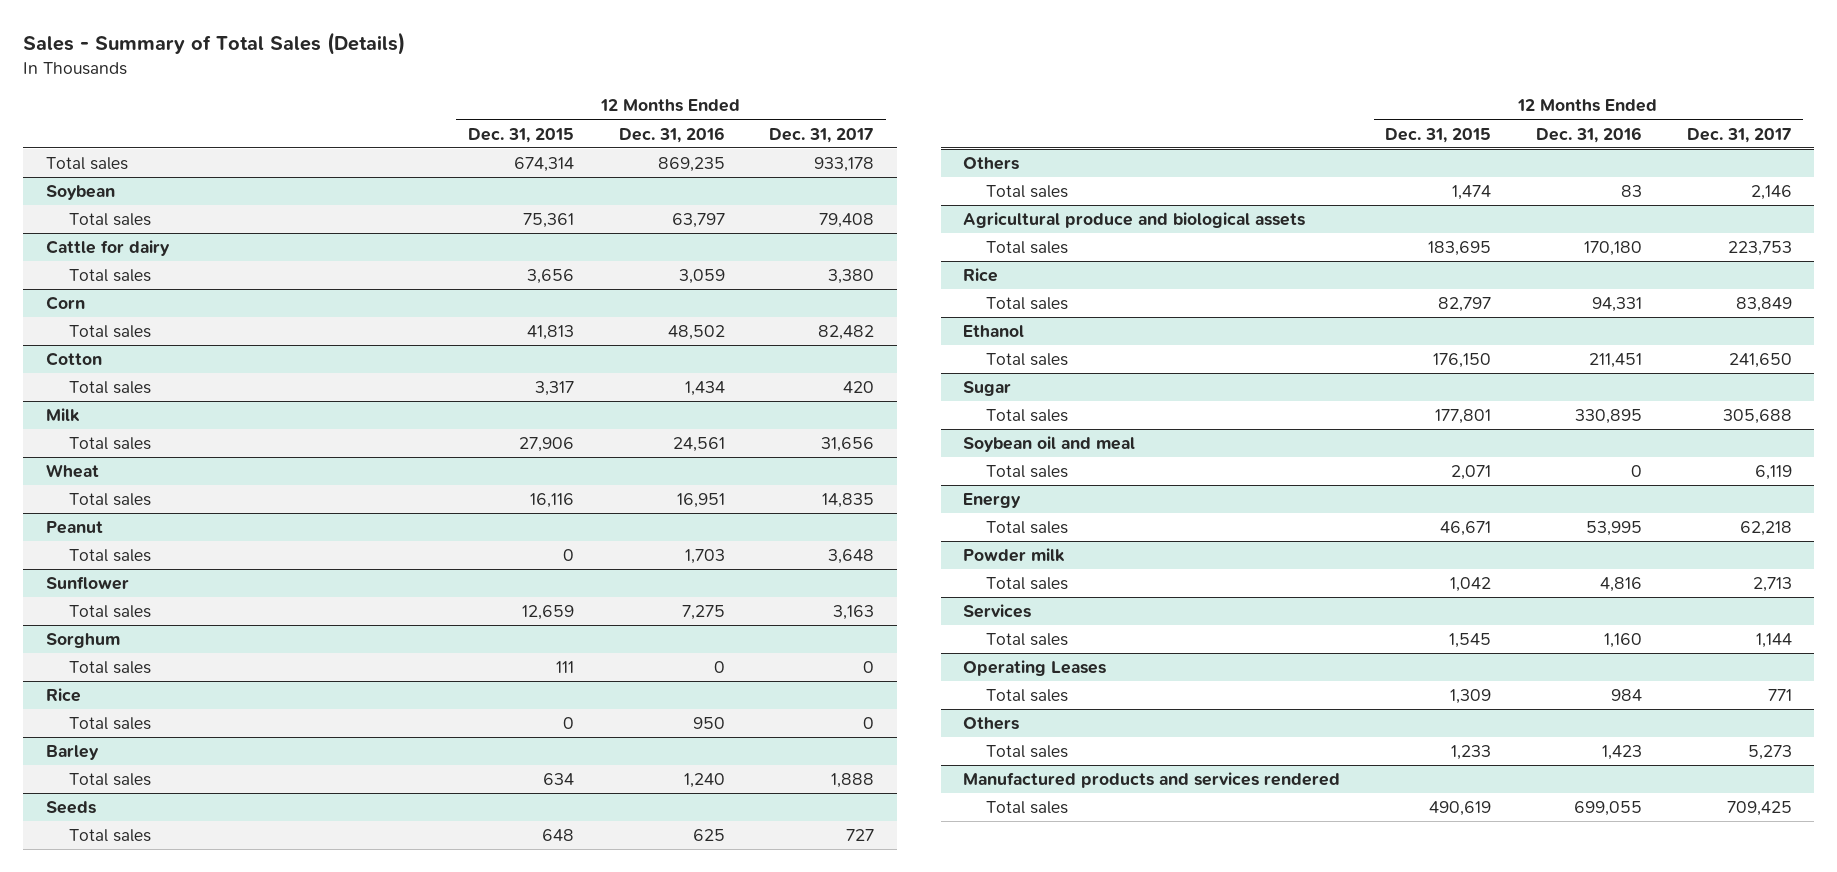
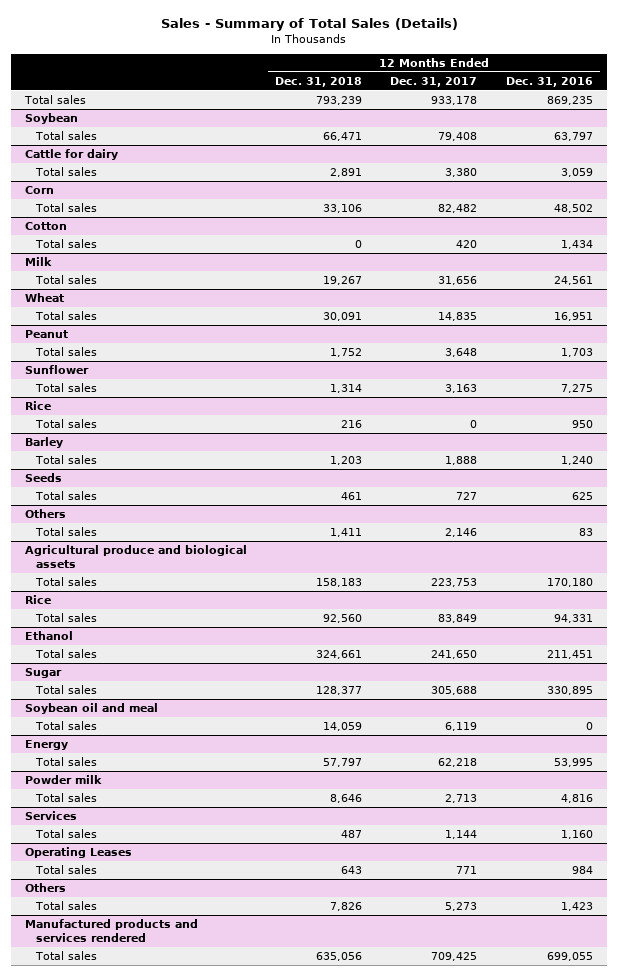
- | 12 Months Ended Dec. 31, 2015 | 12 Months Ended Dec. 31, 2016 | 12 Months Ended Dec. 31, 2017
+ | 12 Months Ended Dec. 31, 2018 | 12 Months Ended Dec. 31, 2017 | 12 Months Ended Dec. 31, 2016
- Sorghum
- Total sales | 111 | 0 | 0

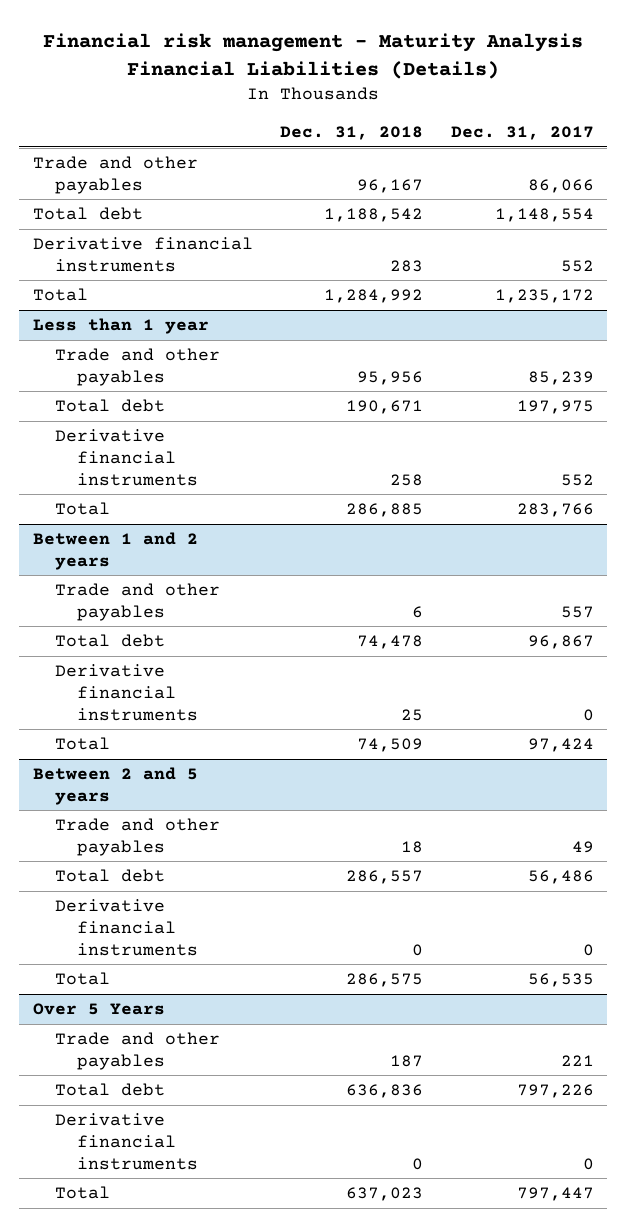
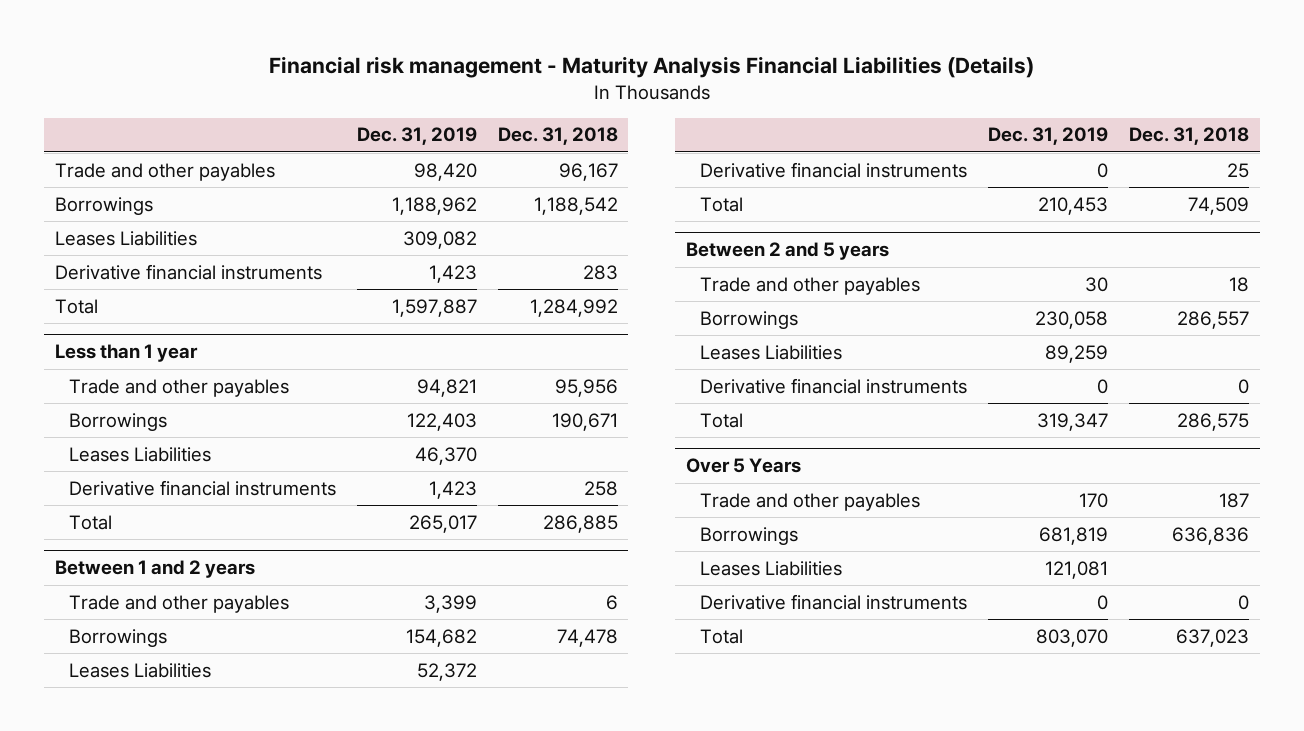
- | Dec. 31, 2018 | Dec. 31, 2017
+ | Dec. 31, 2019 | Dec. 31, 2018
- Total debt | 1,188,542 | 1,148,554
+ Borrowings | 1,188,962 | 1,188,542
+ Leases Liabilities | 309,082 |
@ Less than 1 year
- Total debt | 190,671 | 197,975
+ Borrowings | 122,403 | 190,671
+ Leases Liabilities | 46,370 |
@ Between 1 and 2 years
- Total debt | 74,478 | 96,867
+ Borrowings | 154,682 | 74,478
+ Leases Liabilities | 52,372 |
@ Between 2 and 5 years
- Total debt | 286,557 | 56,486
+ Borrowings | 230,058 | 286,557
+ Leases Liabilities | 89,259 |
@ Over 5 Years
- Total debt | 636,836 | 797,226
+ Borrowings | 681,819 | 636,836
+ Leases Liabilities | 121,081 |

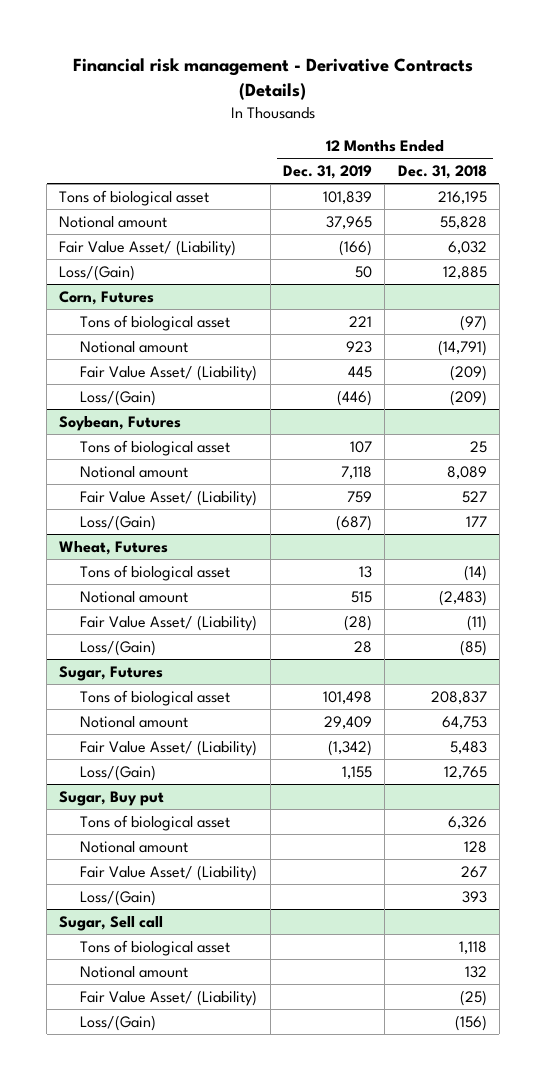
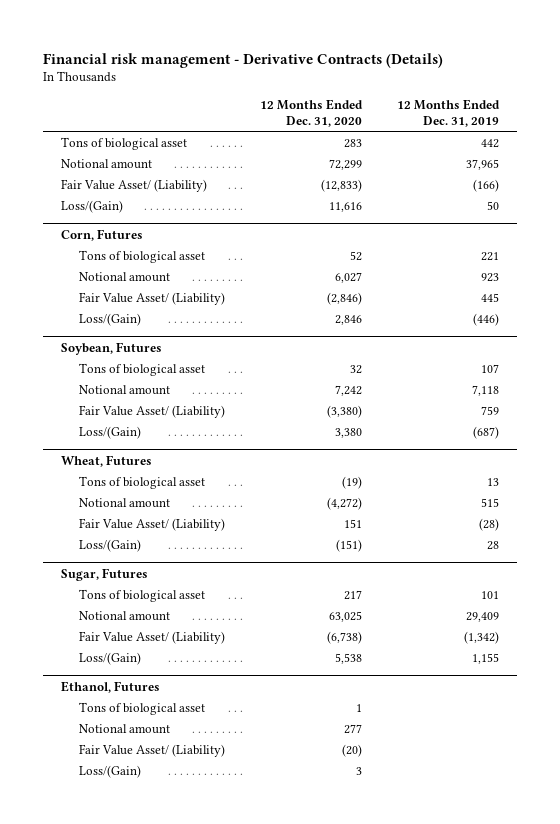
- | 12 Months Ended Dec. 31, 2019 | 12 Months Ended Dec. 31, 2018
+ | 12 Months Ended Dec. 31, 2020 | 12 Months Ended Dec. 31, 2019
- Tons of biological asset | 101,839 | 216,195
+ Tons of biological asset | 283 | 442
@ Sugar, Futures
- Tons of biological asset | 101,498 | 208,837
+ Tons of biological asset | 217 | 101
- Sugar, Buy put
- Tons of biological asset | | 6,326
- Notional amount | | 128
- Fair Value Asset/ (Liability) | | 267
- Loss/(Gain) | | 393
- Sugar, Sell call
+ Ethanol, Futures

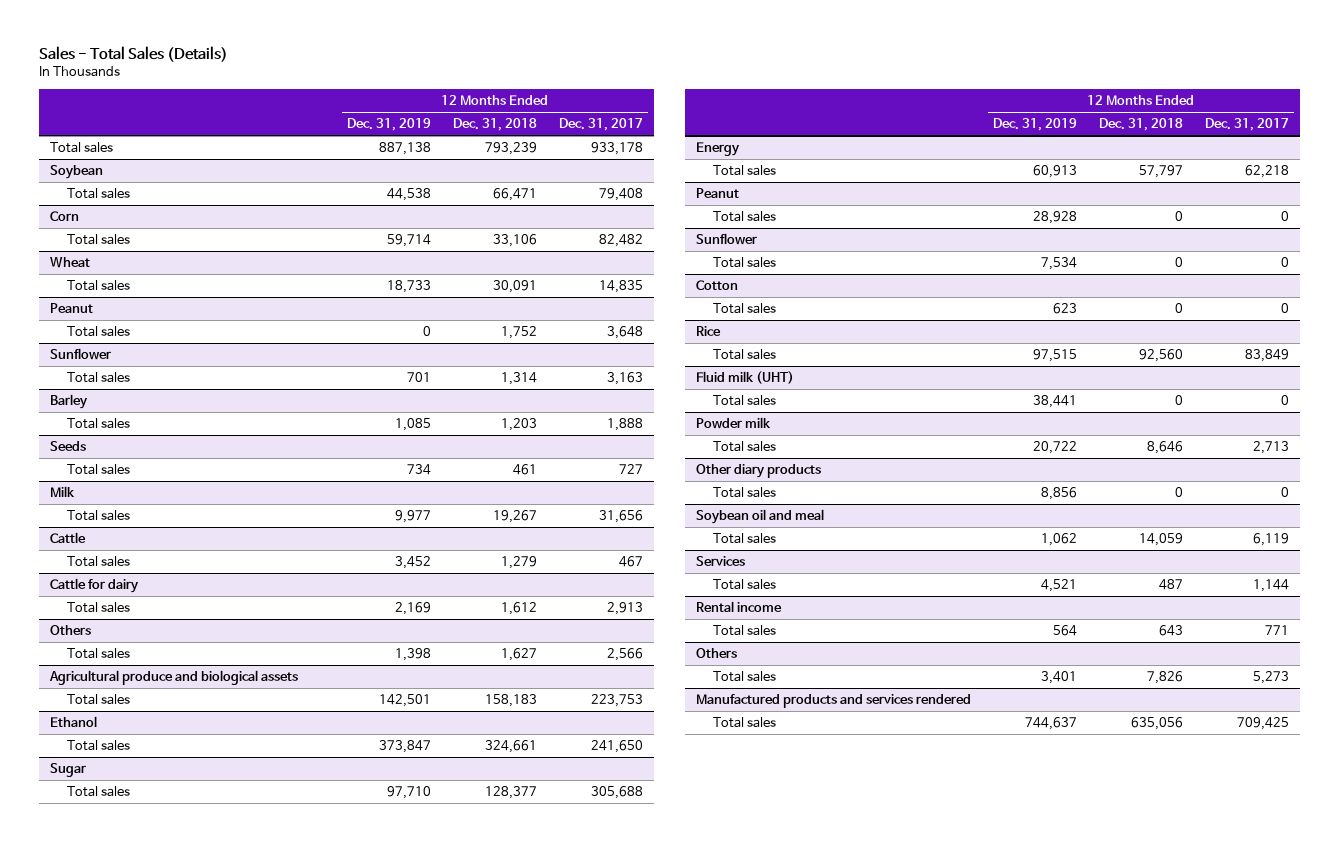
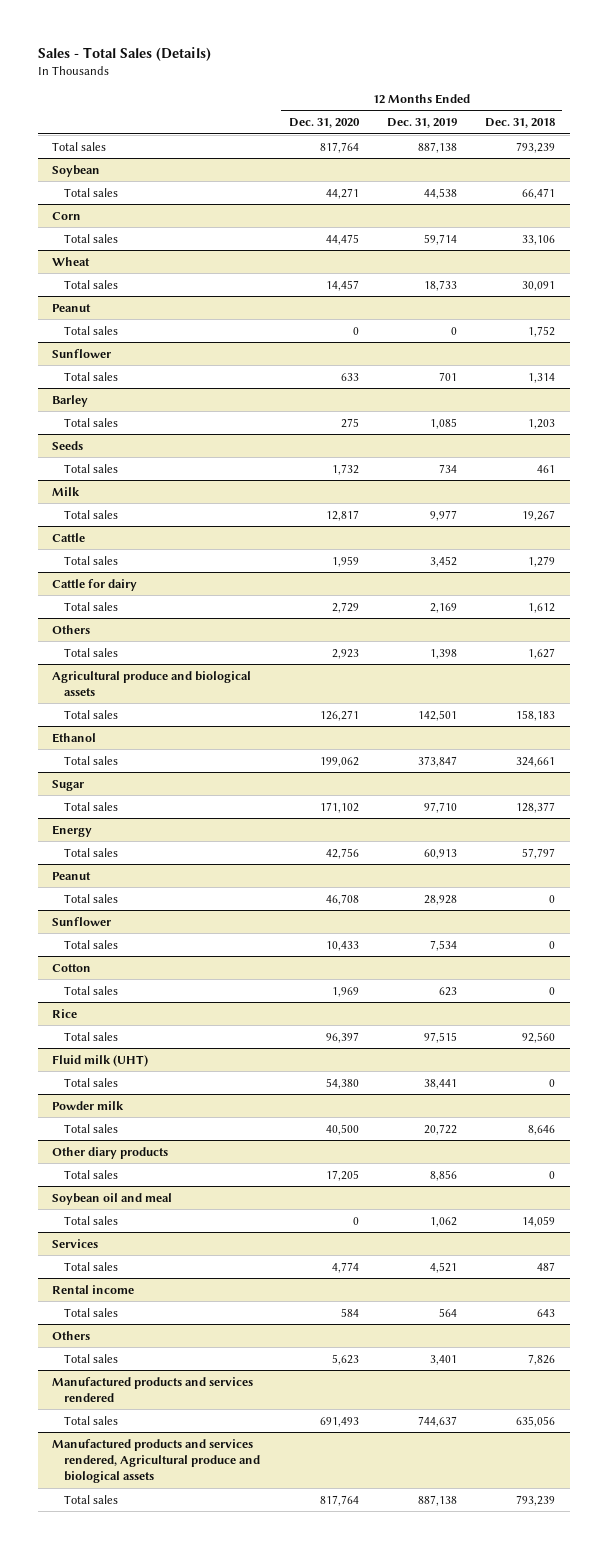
- | 12 Months Ended Dec. 31, 2019 | 12 Months Ended Dec. 31, 2018 | 12 Months Ended Dec. 31, 2017
+ | 12 Months Ended Dec. 31, 2020 | 12 Months Ended Dec. 31, 2019 | 12 Months Ended Dec. 31, 2018
+ Manufactured products and services rendered, Agricultural produce and biological assets
+ Total sales | 817,764 | 887,138 | 793,239

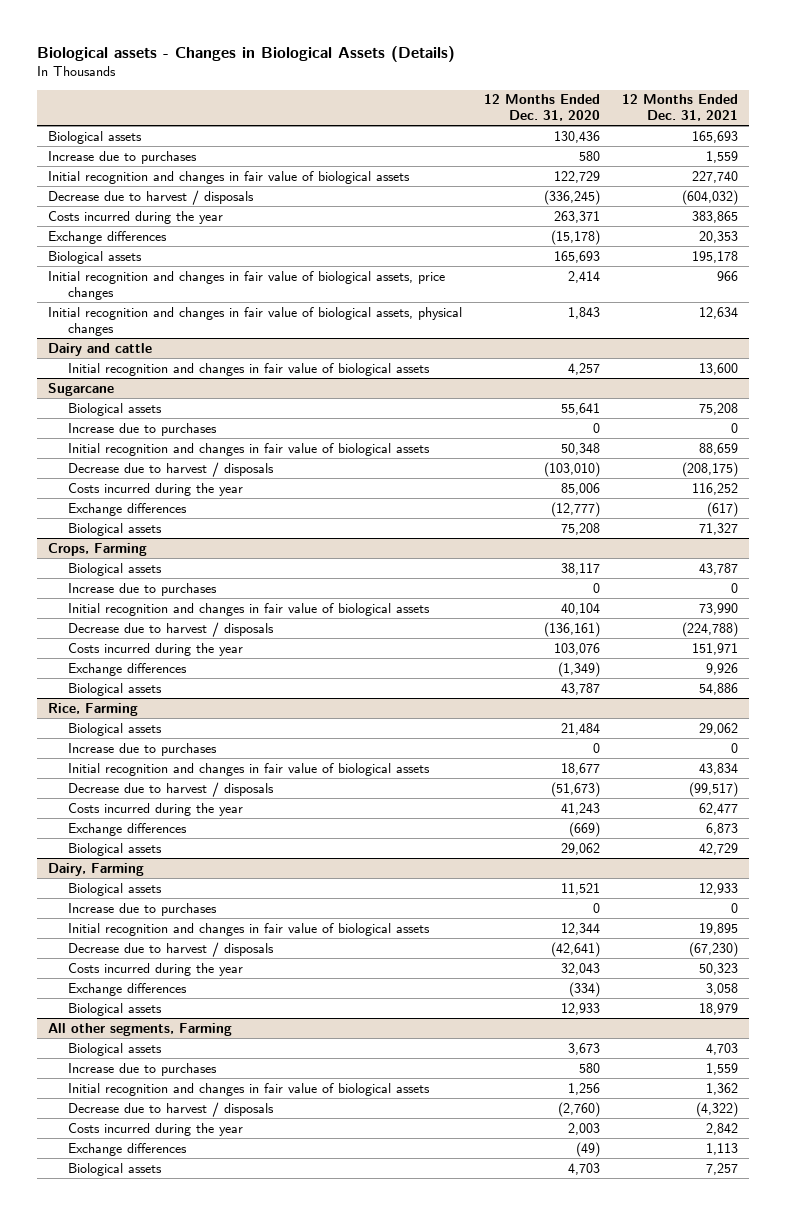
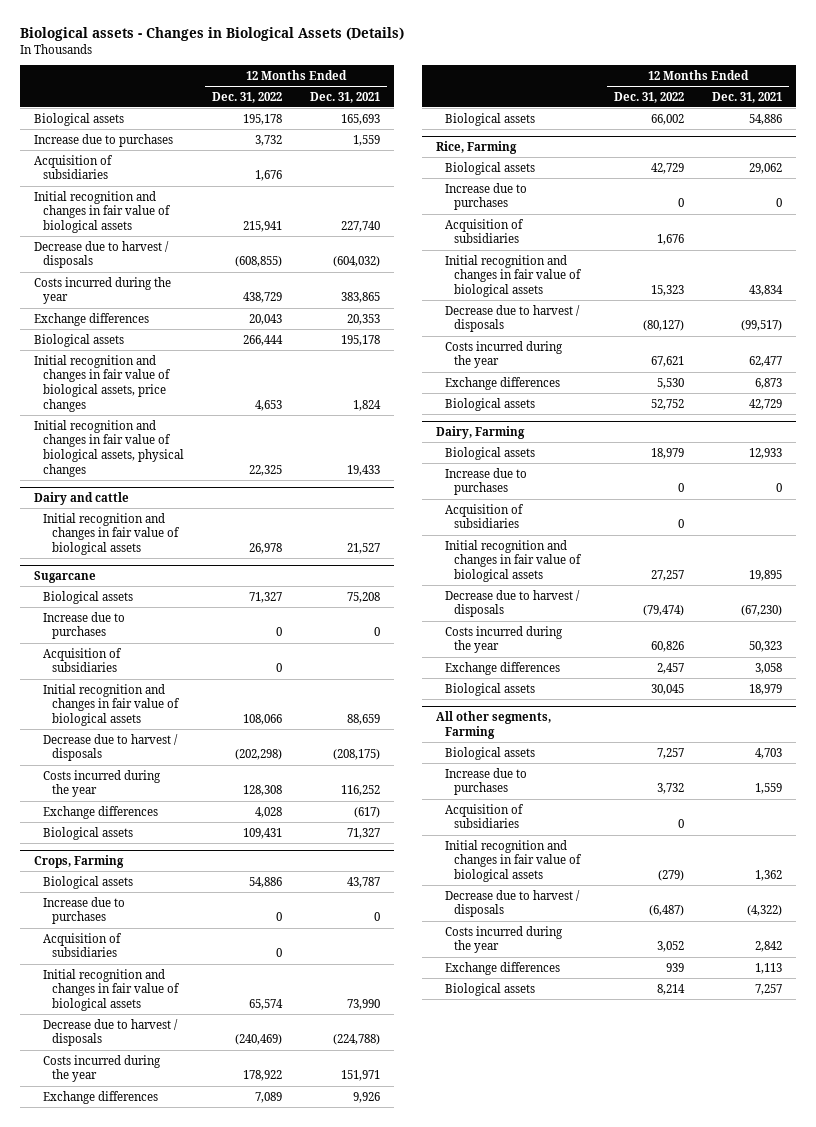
- | 12 Months Ended Dec. 31, 2020 | 12 Months Ended Dec. 31, 2021
+ | 12 Months Ended Dec. 31, 2022 | 12 Months Ended Dec. 31, 2021
+ Acquisition of subsidiaries | 1,676 |
- Initial recognition and changes in fair value of biological assets, price changes | 2,414 | 966
- Initial recognition and changes in fair value of biological assets, physical changes | 1,843 | 12,634
+ Initial recognition and changes in fair value of biological assets, price changes | 4,653 | 1,824
+ Initial recognition and changes in fair value of biological assets, physical changes | 22,325 | 19,433
@ Dairy and cattle
- Initial recognition and changes in fair value of biological assets | 4,257 | 13,600
+ Initial recognition and changes in fair value of biological assets | 26,978 | 21,527
@ Sugarcane
+ Acquisition of subsidiaries | 0 |
@ Crops, Farming
+ Acquisition of subsidiaries | 0 |
@ Rice, Farming
+ Acquisition of subsidiaries | 1,676 |
@ Dairy, Farming
+ Acquisition of subsidiaries | 0 |
@ All other segments, Farming
+ Acquisition of subsidiaries | 0 |

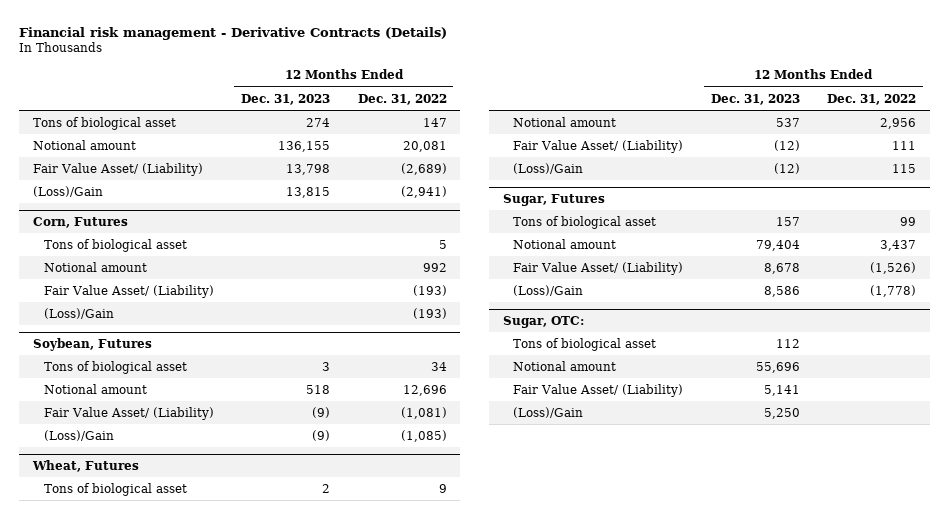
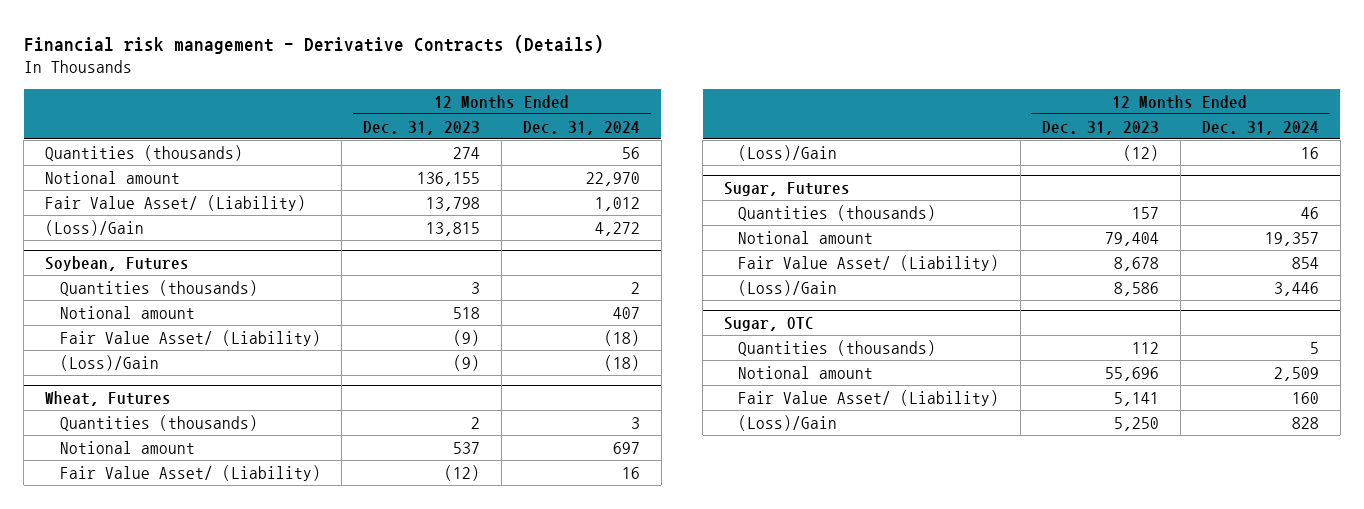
- | 12 Months Ended Dec. 31, 2023 | 12 Months Ended Dec. 31, 2022
+ | 12 Months Ended Dec. 31, 2023 | 12 Months Ended Dec. 31, 2024
- Tons of biological asset | 274 | 147
+ Quantities (thousands) | 274 | 56
- Corn, Futures
- Tons of biological asset | | 5
- Notional amount | | 992
- Fair Value Asset/ (Liability) | | (193)
- (Loss)/Gain | | (193)
@ Soybean, Futures
- Tons of biological asset | 3 | 34
+ Quantities (thousands) | 3 | 2
@ Wheat, Futures
- Tons of biological asset | 2 | 9
+ Quantities (thousands) | 2 | 3
@ Sugar, Futures
- Tons of biological asset | 157 | 99
+ Quantities (thousands) | 157 | 46
- Sugar, OTC:
- Tons of biological asset | 112 |
+ Sugar, OTC
+ Quantities (thousands) | 112 | 5

